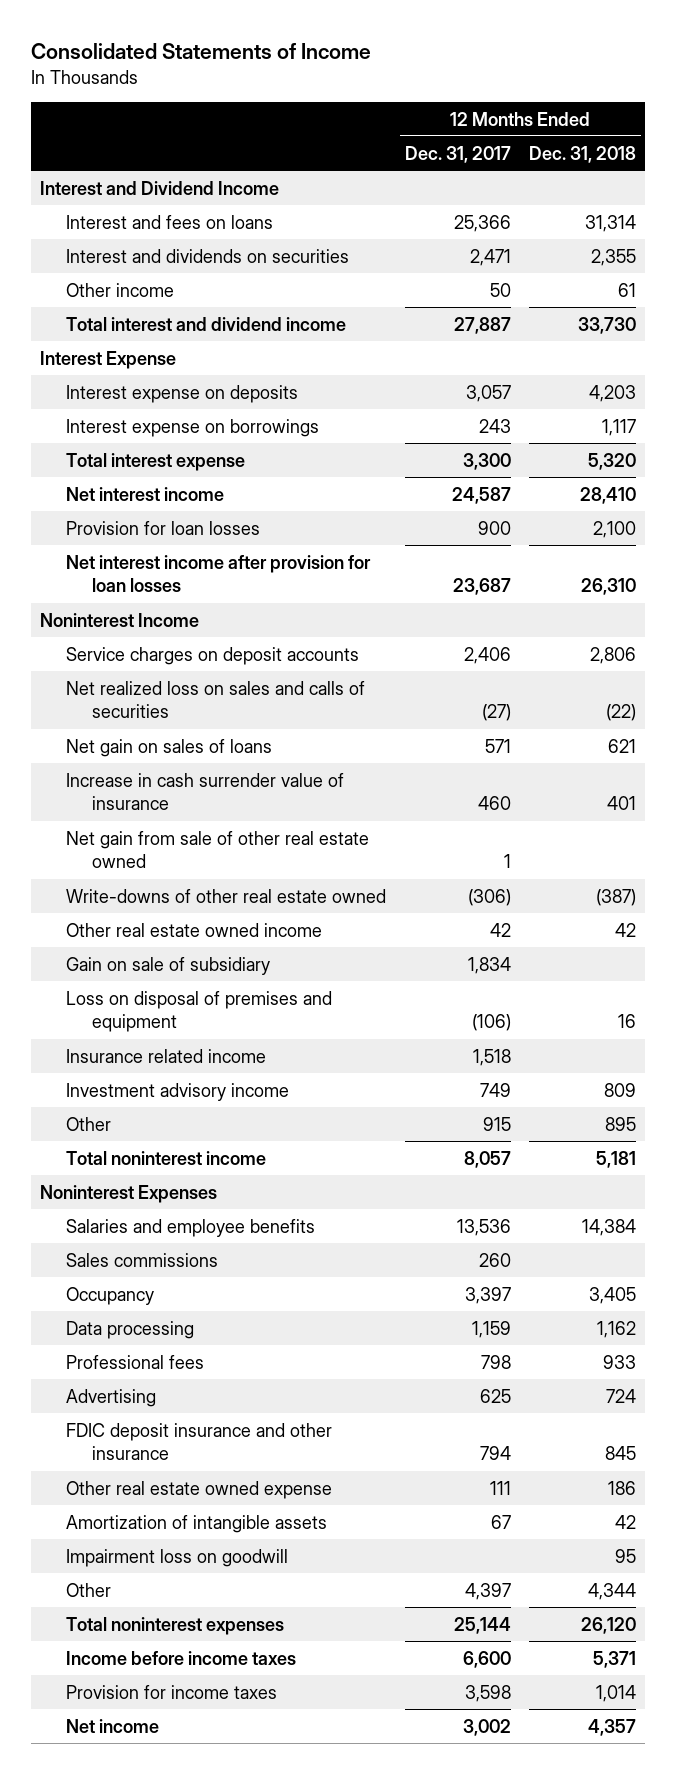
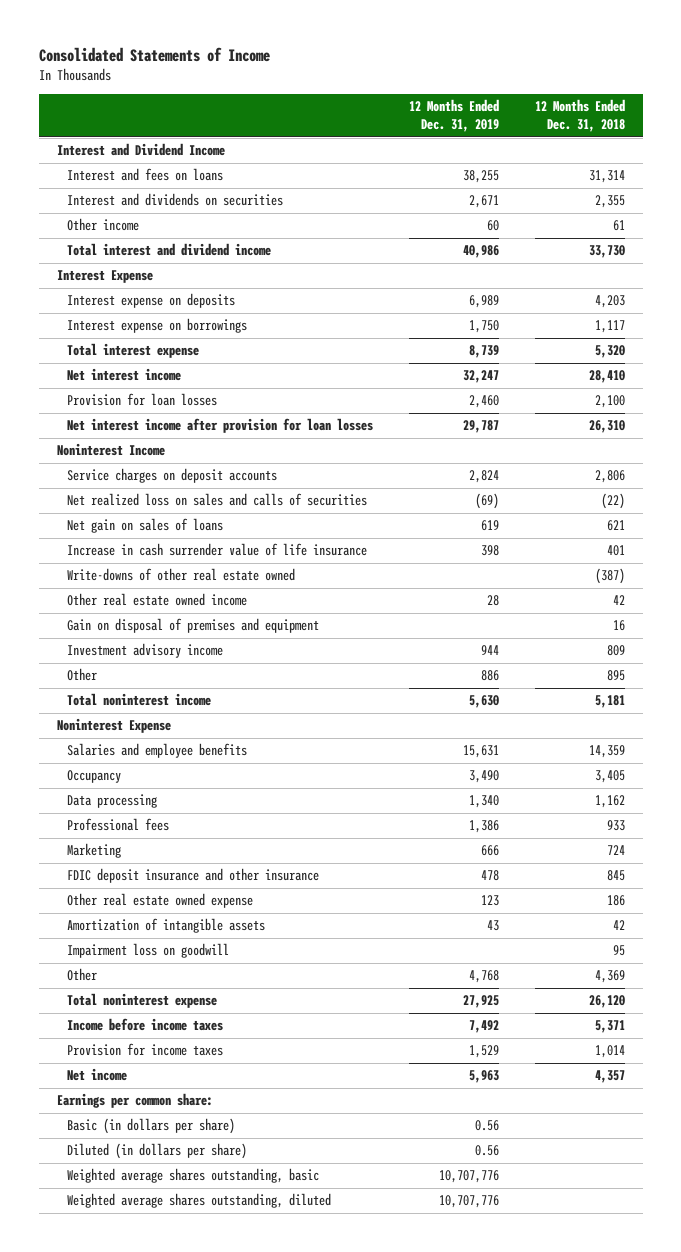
- | 12 Months Ended Dec. 31, 2017 | 12 Months Ended Dec. 31, 2018
+ | 12 Months Ended Dec. 31, 2019 | 12 Months Ended Dec. 31, 2018
- Increase in cash surrender value of insurance | 460 | 401
- Net gain from sale of other real estate owned | 1 |
+ Increase in cash surrender value of life insurance | 398 | 401
- Gain on sale of subsidiary | 1,834 |
- Loss on disposal of premises and equipment | (106) | 16
- Insurance related income | 1,518 |
+ Gain on disposal of premises and equipment | | 16
- Noninterest Expenses
- Salaries and employee benefits | 13,536 | 14,384
- Sales commissions | 260 |
+ Noninterest Expense
+ Salaries and employee benefits | 15,631 | 14,359
- Advertising | 625 | 724
+ Marketing | 666 | 724
- Other | 4,397 | 4,344
- Total noninterest expenses | 25,144 | 26,120
+ Other | 4,768 | 4,369
+ Total noninterest expense | 27,925 | 26,120
+ Earnings per common share:
+ Basic (in dollars per share) | 0.56 |
+ Diluted (in dollars per share) | 0.56 |
+ Weighted average shares outstanding, basic | 10,707,776 |
+ Weighted average shares outstanding, diluted | 10,707,776 |

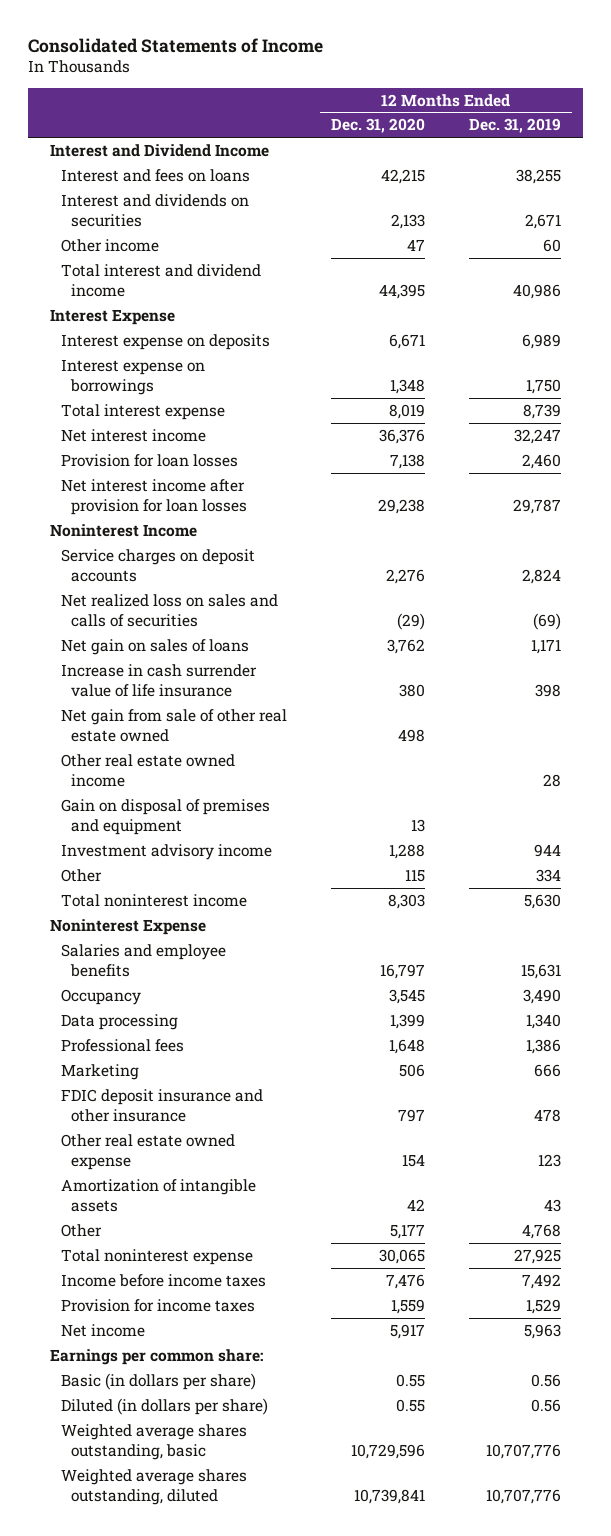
- | 12 Months Ended Dec. 31, 2019 | 12 Months Ended Dec. 31, 2018
+ | 12 Months Ended Dec. 31, 2020 | 12 Months Ended Dec. 31, 2019
- Net gain on sales of loans | 619 | 621
+ Net gain on sales of loans | 3,762 | 1,171
- Write-downs of other real estate owned | | (387)
+ Net gain from sale of other real estate owned | 498 |
- Other | 886 | 895
+ Other | 115 | 334
- Impairment loss on goodwill | | 95

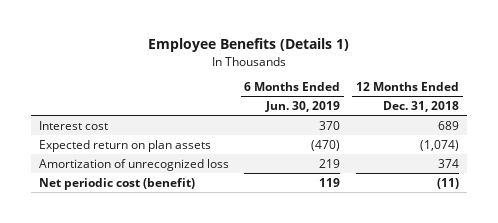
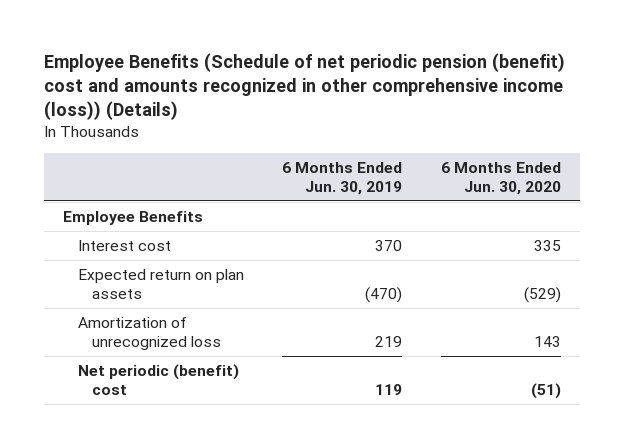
- Employee Benefits (Details 1)
+ Employee Benefits (Schedule of net periodic pension (benefit) cost and amounts recognized in other comprehensive income (loss)) (Details)
- | 6 Months Ended Jun. 30, 2019 | 12 Months Ended Dec. 31, 2018
+ | 6 Months Ended Jun. 30, 2019 | 6 Months Ended Jun. 30, 2020
+ Employee Benefits
- Net periodic cost (benefit) | 119 | (11)
+ Net periodic (benefit) cost | 119 | (51)

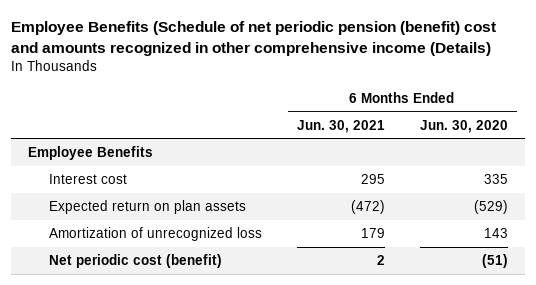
- Employee Benefits (Schedule of net periodic pension (benefit) cost and amounts recognized in other comprehensive income (loss)) (Details)
+ Employee Benefits (Schedule of net periodic pension (benefit) cost and amounts recognized in other comprehensive income (Details)
- | 6 Months Ended Jun. 30, 2019 | 6 Months Ended Jun. 30, 2020
+ | 6 Months Ended Jun. 30, 2021 | 6 Months Ended Jun. 30, 2020
- Net periodic (benefit) cost | 119 | (51)
+ Net periodic cost (benefit) | 2 | (51)

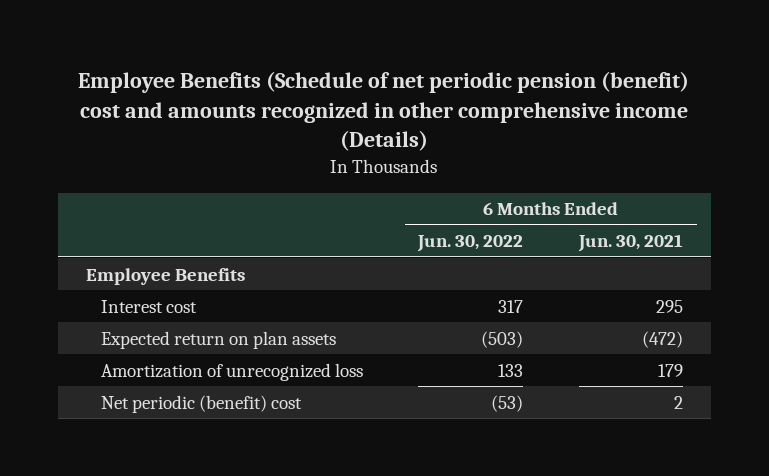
- | 6 Months Ended Jun. 30, 2021 | 6 Months Ended Jun. 30, 2020
+ | 6 Months Ended Jun. 30, 2022 | 6 Months Ended Jun. 30, 2021
- Net periodic cost (benefit) | 2 | (51)
+ Net periodic (benefit) cost | (53) | 2

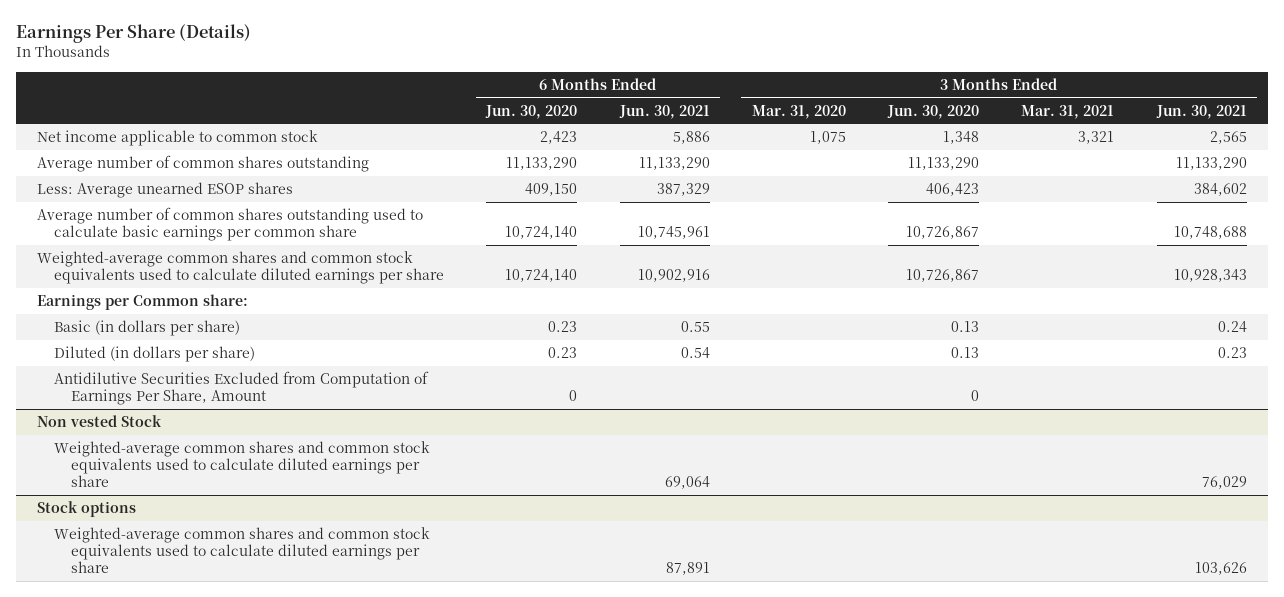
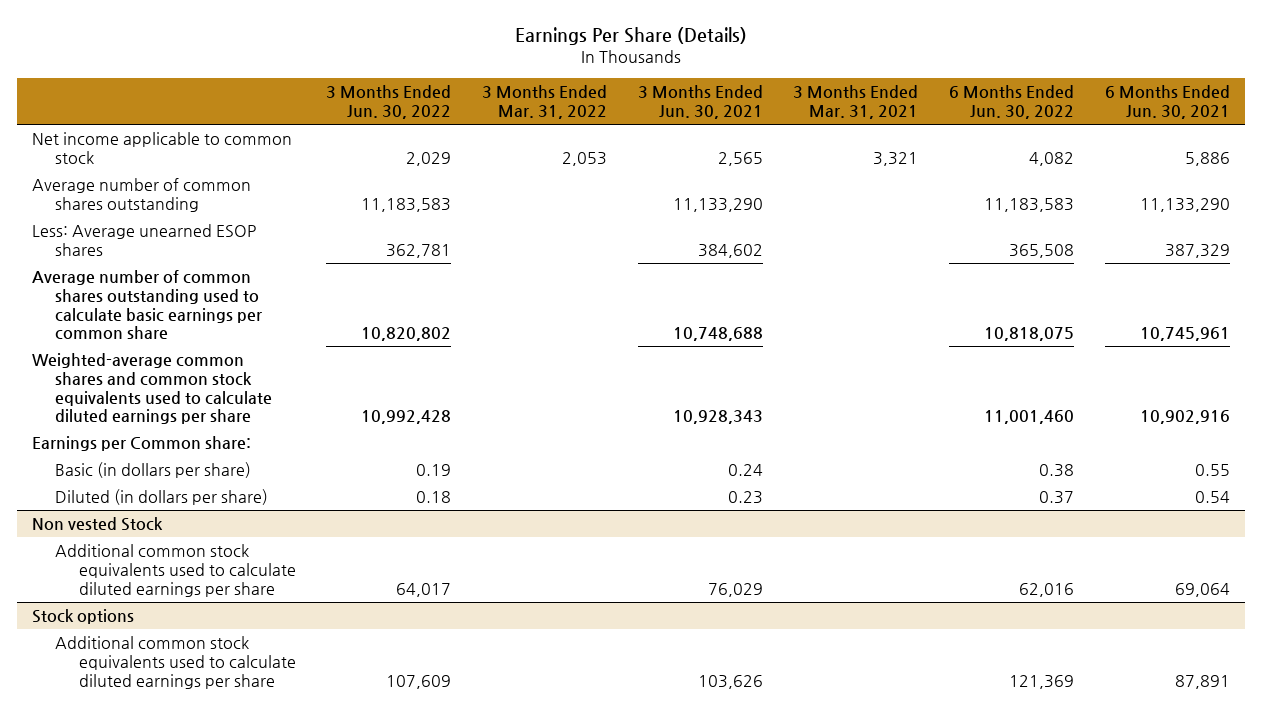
- | 6 Months Ended Jun. 30, 2020 | 6 Months Ended Jun. 30, 2021 | 3 Months Ended Mar. 31, 2020 | 3 Months Ended Jun. 30, 2020 | 3 Months Ended Mar. 31, 2021 | 3 Months Ended Jun. 30, 2021
+ | 3 Months Ended Jun. 30, 2022 | 3 Months Ended Mar. 31, 2022 | 3 Months Ended Jun. 30, 2021 | 3 Months Ended Mar. 31, 2021 | 6 Months Ended Jun. 30, 2022 | 6 Months Ended Jun. 30, 2021
- Antidilutive Securities Excluded from Computation of Earnings Per Share, Amount | 0 | | | 0 | |
@ Non vested Stock
- Weighted-average common shares and common stock equivalents used to calculate diluted earnings per share | | 69,064 | | | | 76,029
+ Additional common stock equivalents used to calculate diluted earnings per share | 64,017 | | 76,029 | | 62,016 | 69,064
@ Stock options
- Weighted-average common shares and common stock equivalents used to calculate diluted earnings per share | | 87,891 | | | | 103,626
+ Additional common stock equivalents used to calculate diluted earnings per share | 107,609 | | 103,626 | | 121,369 | 87,891

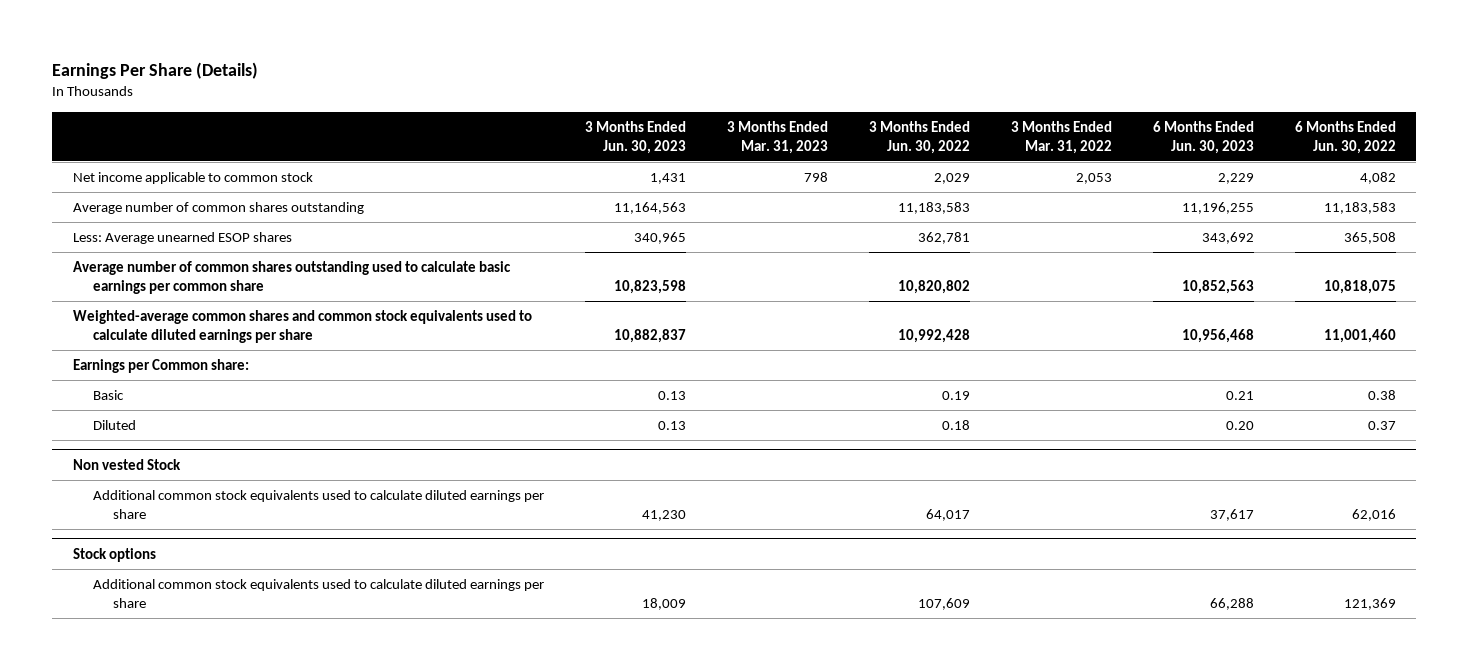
- | 3 Months Ended Jun. 30, 2022 | 3 Months Ended Mar. 31, 2022 | 3 Months Ended Jun. 30, 2021 | 3 Months Ended Mar. 31, 2021 | 6 Months Ended Jun. 30, 2022 | 6 Months Ended Jun. 30, 2021
+ | 3 Months Ended Jun. 30, 2023 | 3 Months Ended Mar. 31, 2023 | 3 Months Ended Jun. 30, 2022 | 3 Months Ended Mar. 31, 2022 | 6 Months Ended Jun. 30, 2023 | 6 Months Ended Jun. 30, 2022
- Basic (in dollars per share) | 0.19 | | 0.24 | | 0.38 | 0.55
- Diluted (in dollars per share) | 0.18 | | 0.23 | | 0.37 | 0.54
+ Basic | 0.13 | | 0.19 | | 0.21 | 0.38
+ Diluted | 0.13 | | 0.18 | | 0.20 | 0.37

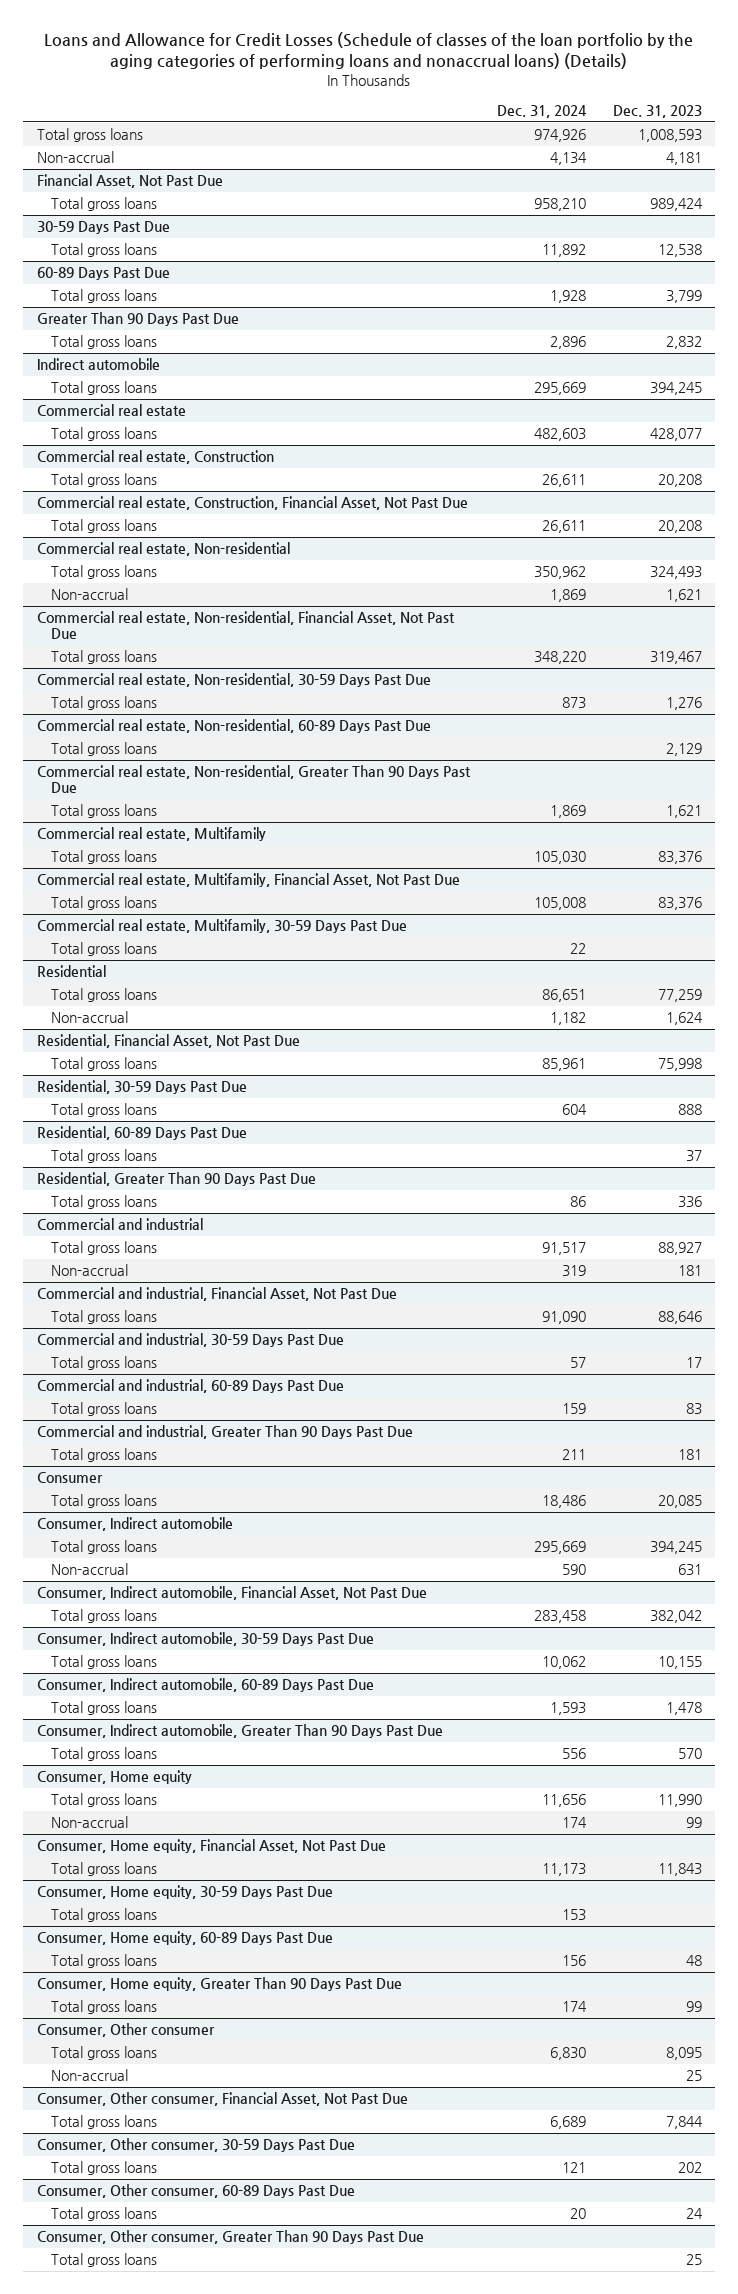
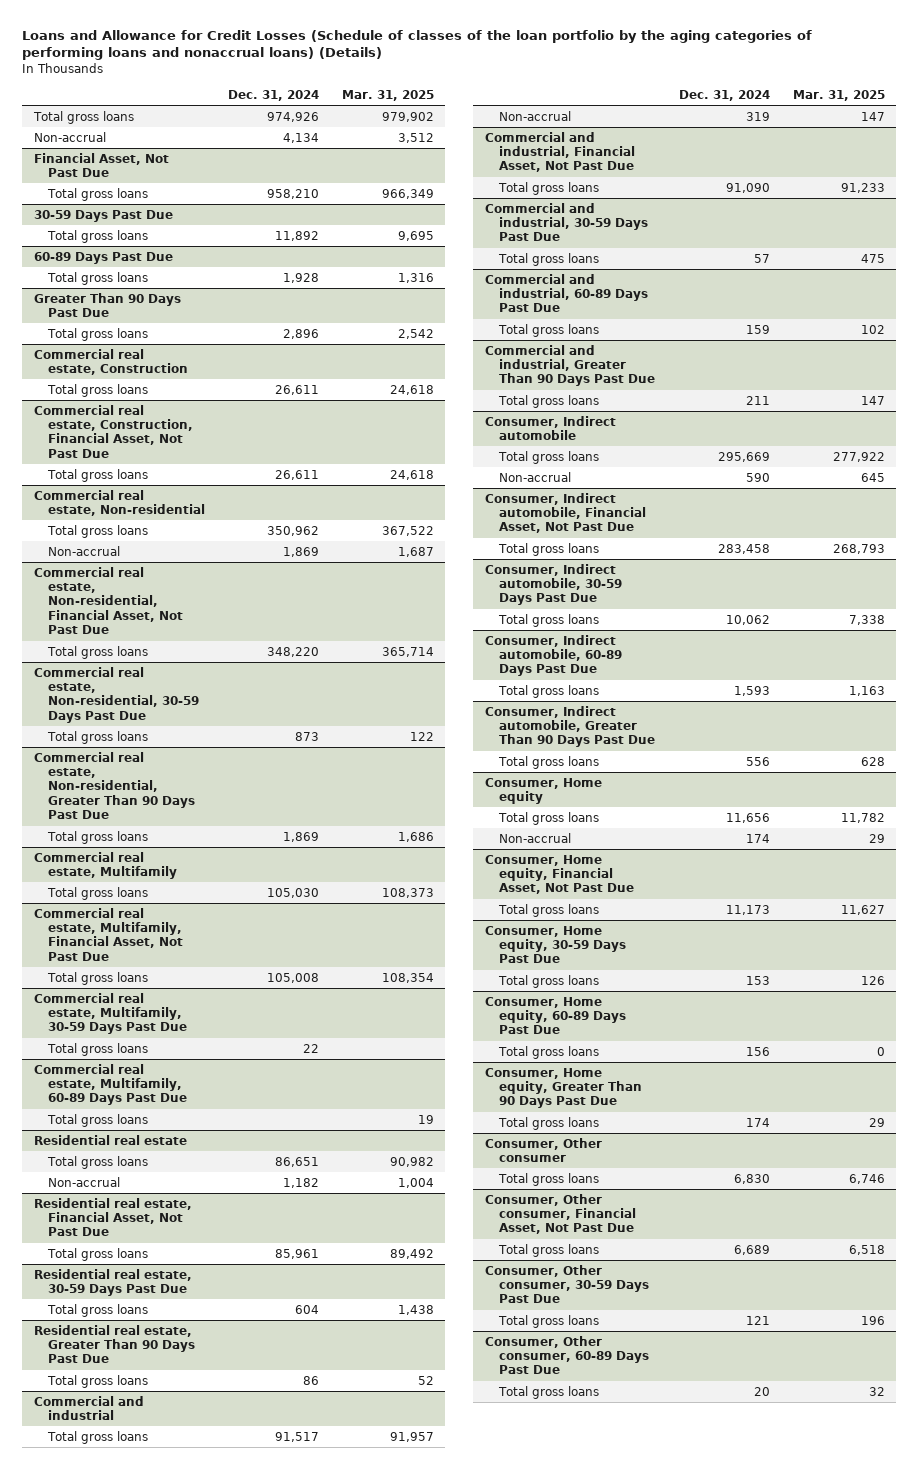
- | Dec. 31, 2024 | Dec. 31, 2023
+ | Dec. 31, 2024 | Mar. 31, 2025
- Indirect automobile
- Total gross loans | 295,669 | 394,245
- Commercial real estate
- Total gross loans | 482,603 | 428,077
- Commercial real estate, Non-residential, 60-89 Days Past Due
- Total gross loans | | 2,129
- Residential
+ Commercial real estate, Multifamily, 60-89 Days Past Due
+ Total gross loans | | 19
+ Residential real estate
- Residential, Financial Asset, Not Past Due
+ Residential real estate, Financial Asset, Not Past Due
- Residential, 30-59 Days Past Due
+ Residential real estate, 30-59 Days Past Due
- Residential, 60-89 Days Past Due
- Total gross loans | | 37
- Residential, Greater Than 90 Days Past Due
+ Residential real estate, Greater Than 90 Days Past Due
- Consumer
- Total gross loans | 18,486 | 20,085
@ Consumer, Other consumer
- Non-accrual | | 25
- Consumer, Other consumer, Greater Than 90 Days Past Due
- Total gross loans | | 25

